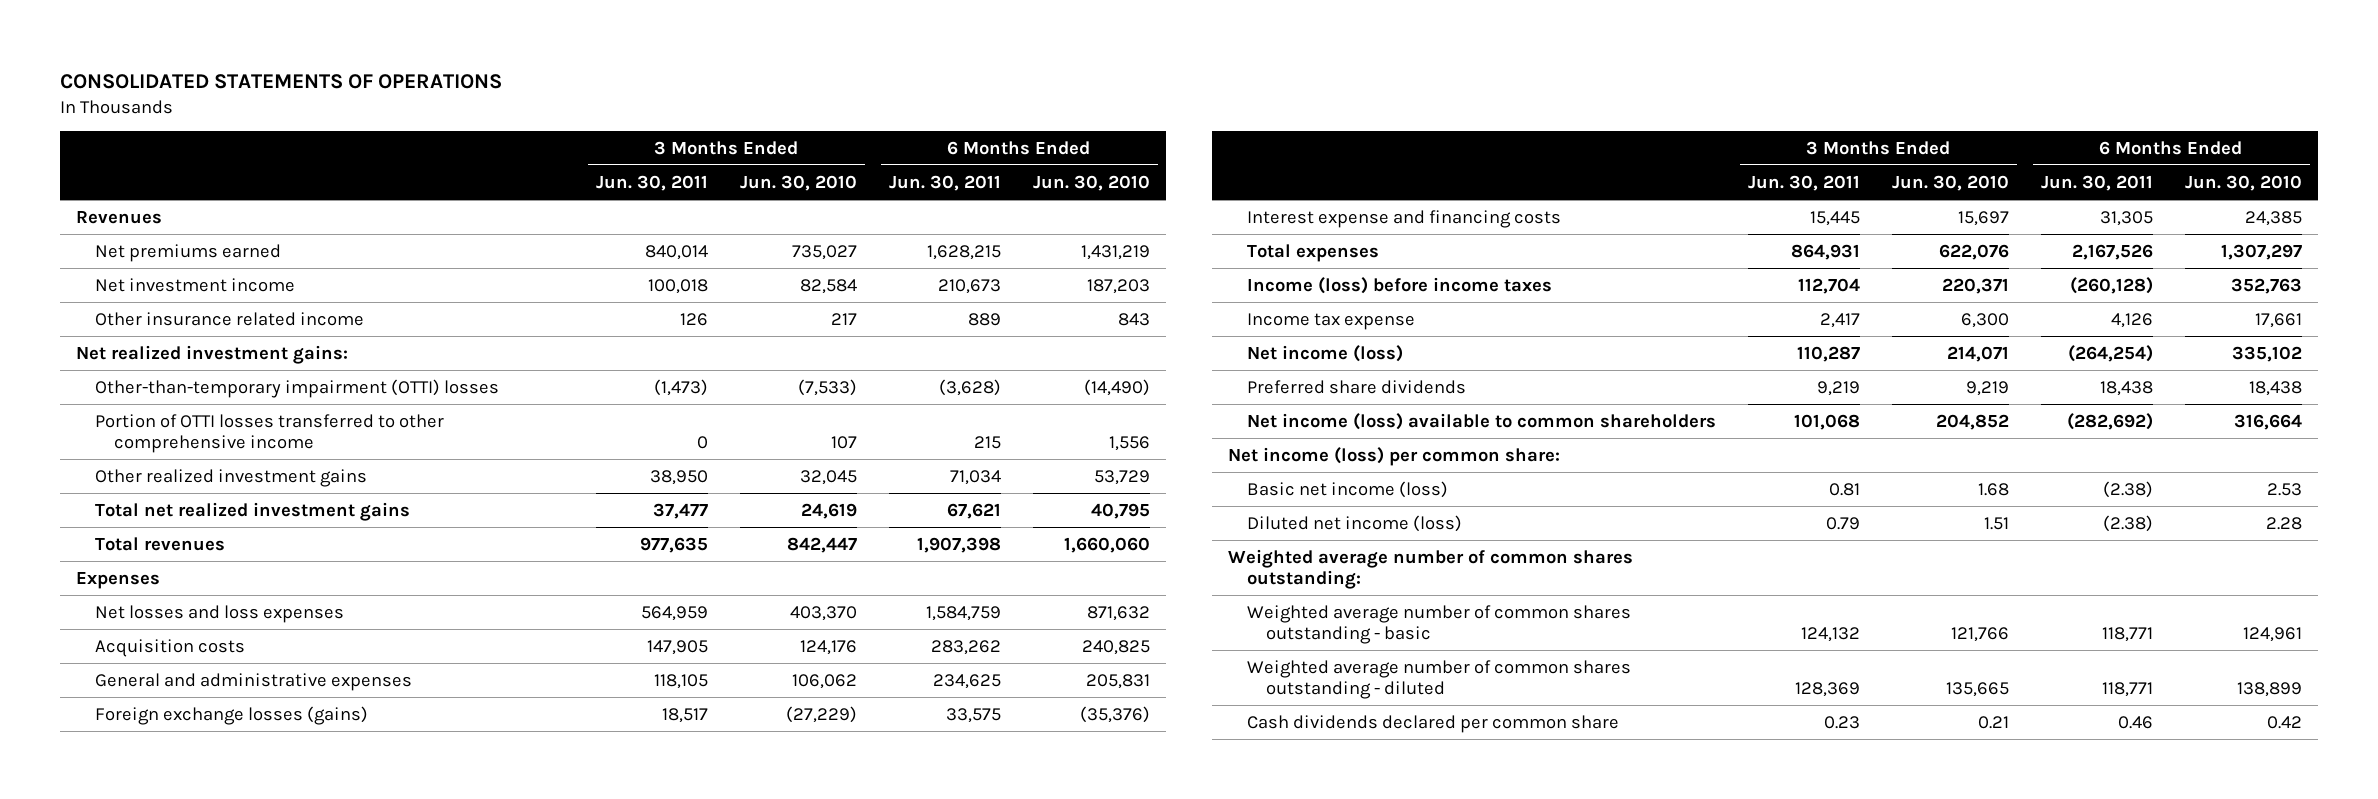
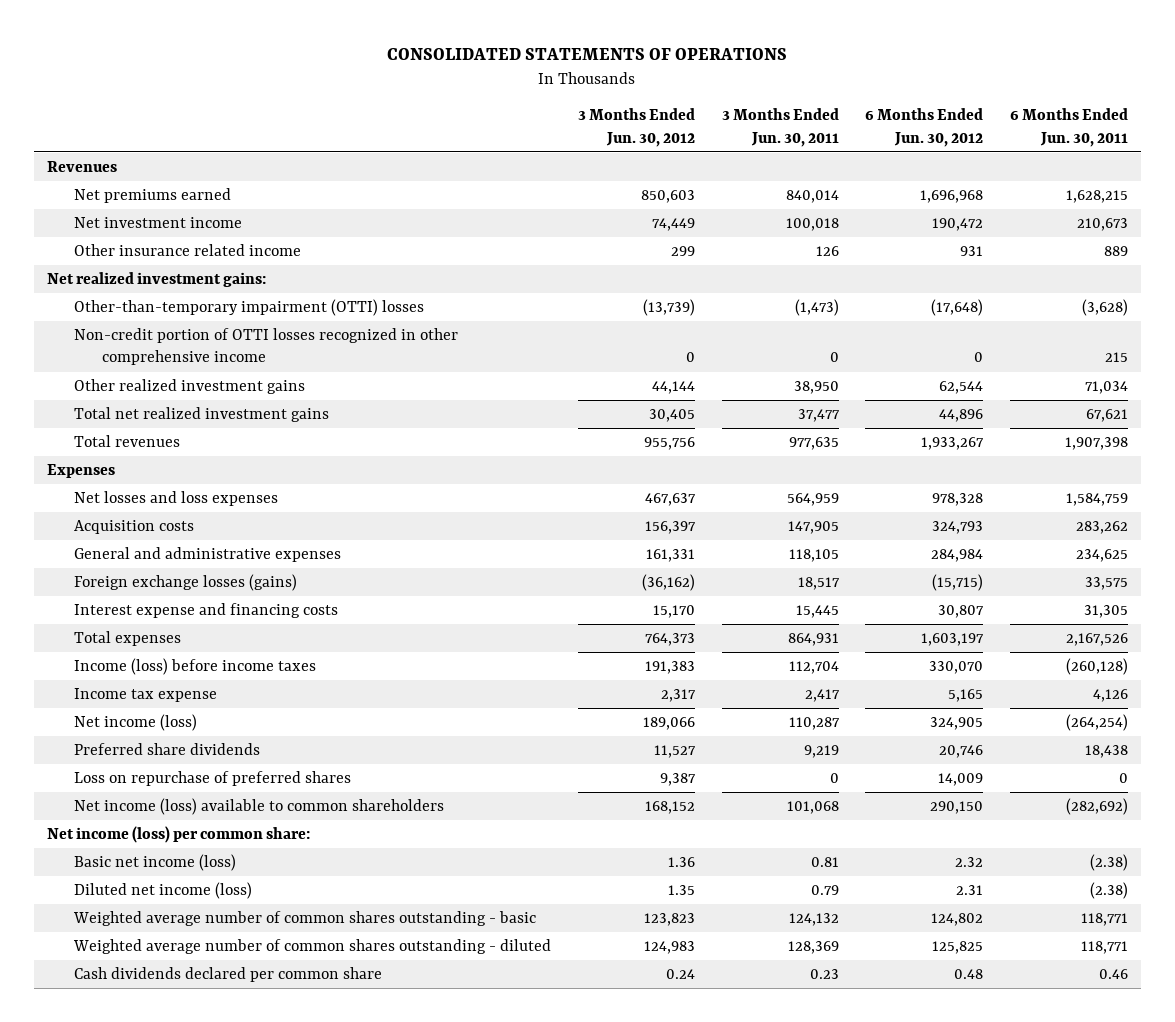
- | 3 Months Ended Jun. 30, 2011 | 3 Months Ended Jun. 30, 2010 | 6 Months Ended Jun. 30, 2011 | 6 Months Ended Jun. 30, 2010
+ | 3 Months Ended Jun. 30, 2012 | 3 Months Ended Jun. 30, 2011 | 6 Months Ended Jun. 30, 2012 | 6 Months Ended Jun. 30, 2011
- Portion of OTTI losses transferred to other comprehensive income | 0 | 107 | 215 | 1,556
+ Non-credit portion of OTTI losses recognized in other comprehensive income | 0 | 0 | 0 | 215
+ Loss on repurchase of preferred shares | 9,387 | 0 | 14,009 | 0
- Weighted average number of common shares outstanding:

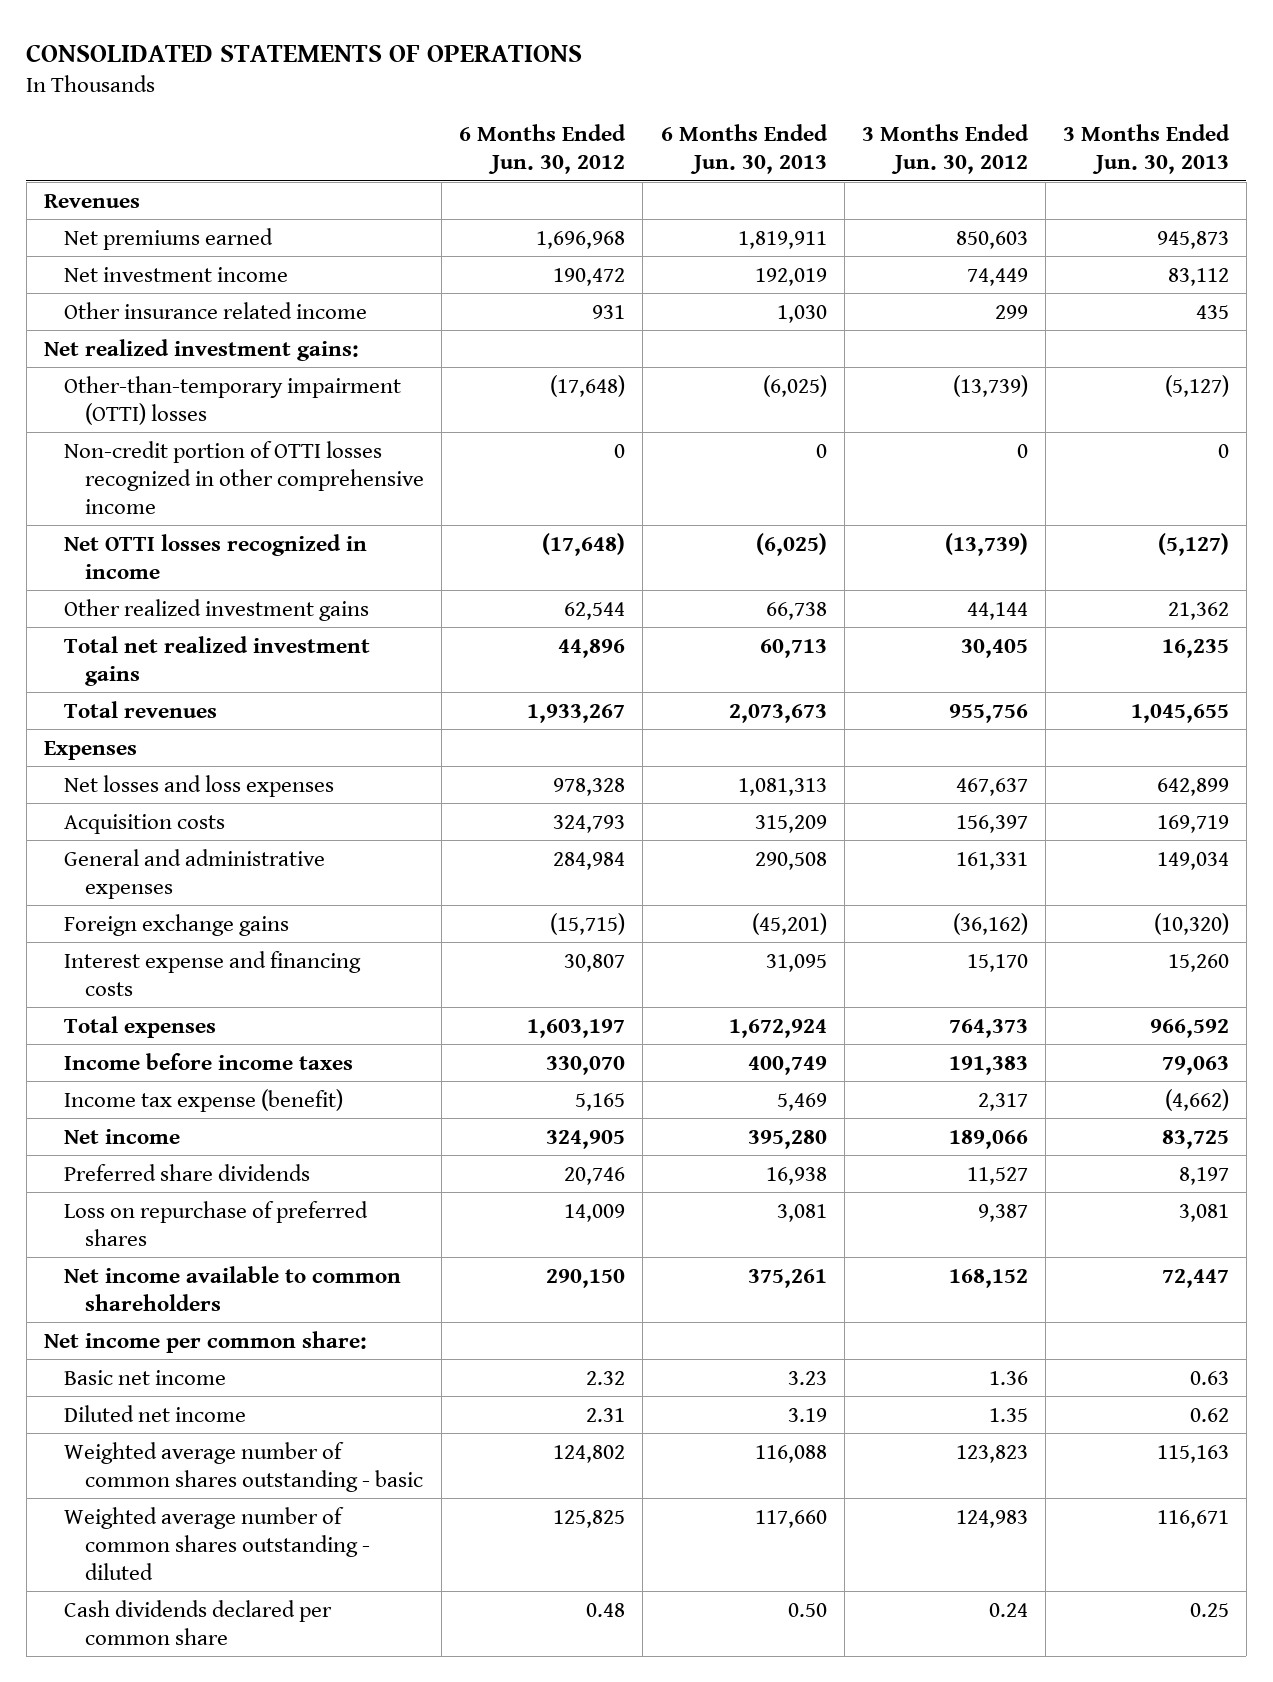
- | 3 Months Ended Jun. 30, 2012 | 3 Months Ended Jun. 30, 2011 | 6 Months Ended Jun. 30, 2012 | 6 Months Ended Jun. 30, 2011
+ | 6 Months Ended Jun. 30, 2012 | 6 Months Ended Jun. 30, 2013 | 3 Months Ended Jun. 30, 2012 | 3 Months Ended Jun. 30, 2013
+ Net OTTI losses recognized in income | (17,648) | (6,025) | (13,739) | (5,127)
- Foreign exchange losses (gains) | (36,162) | 18,517 | (15,715) | 33,575
+ Foreign exchange gains | (15,715) | (45,201) | (36,162) | (10,320)
- Income (loss) before income taxes | 191,383 | 112,704 | 330,070 | (260,128)
- Income tax expense | 2,317 | 2,417 | 5,165 | 4,126
- Net income (loss) | 189,066 | 110,287 | 324,905 | (264,254)
+ Income before income taxes | 330,070 | 400,749 | 191,383 | 79,063
+ Income tax expense (benefit) | 5,165 | 5,469 | 2,317 | (4,662)
+ Net income | 324,905 | 395,280 | 189,066 | 83,725
- Net income (loss) available to common shareholders | 168,152 | 101,068 | 290,150 | (282,692)
- Net income (loss) per common share:
- Basic net income (loss) | 1.36 | 0.81 | 2.32 | (2.38)
- Diluted net income (loss) | 1.35 | 0.79 | 2.31 | (2.38)
+ Net income available to common shareholders | 290,150 | 375,261 | 168,152 | 72,447
+ Net income per common share:
+ Basic net income | 2.32 | 3.23 | 1.36 | 0.63
+ Diluted net income | 2.31 | 3.19 | 1.35 | 0.62

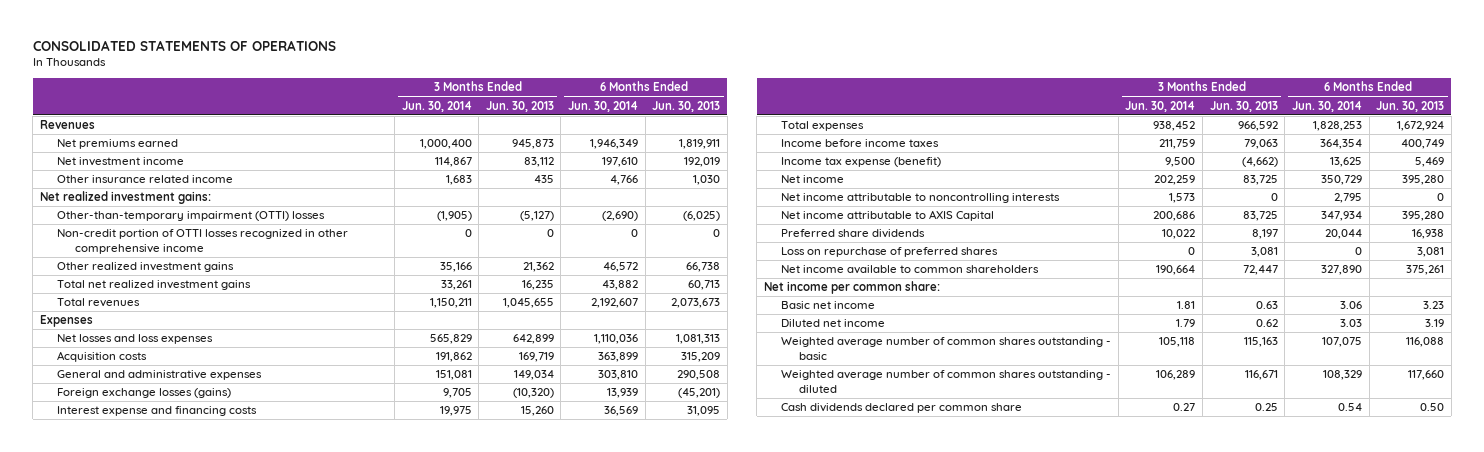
- | 6 Months Ended Jun. 30, 2012 | 6 Months Ended Jun. 30, 2013 | 3 Months Ended Jun. 30, 2012 | 3 Months Ended Jun. 30, 2013
+ | 3 Months Ended Jun. 30, 2014 | 3 Months Ended Jun. 30, 2013 | 6 Months Ended Jun. 30, 2014 | 6 Months Ended Jun. 30, 2013
- Net OTTI losses recognized in income | (17,648) | (6,025) | (13,739) | (5,127)
- Foreign exchange gains | (15,715) | (45,201) | (36,162) | (10,320)
+ Foreign exchange losses (gains) | 9,705 | (10,320) | 13,939 | (45,201)
+ Net income attributable to noncontrolling interests | 1,573 | 0 | 2,795 | 0
+ Net income attributable to AXIS Capital | 200,686 | 83,725 | 347,934 | 395,280

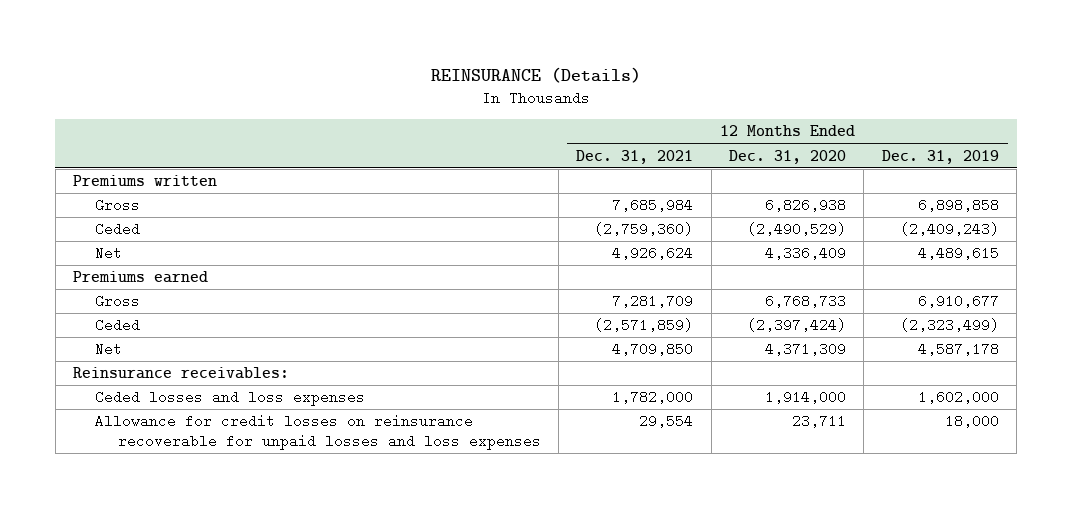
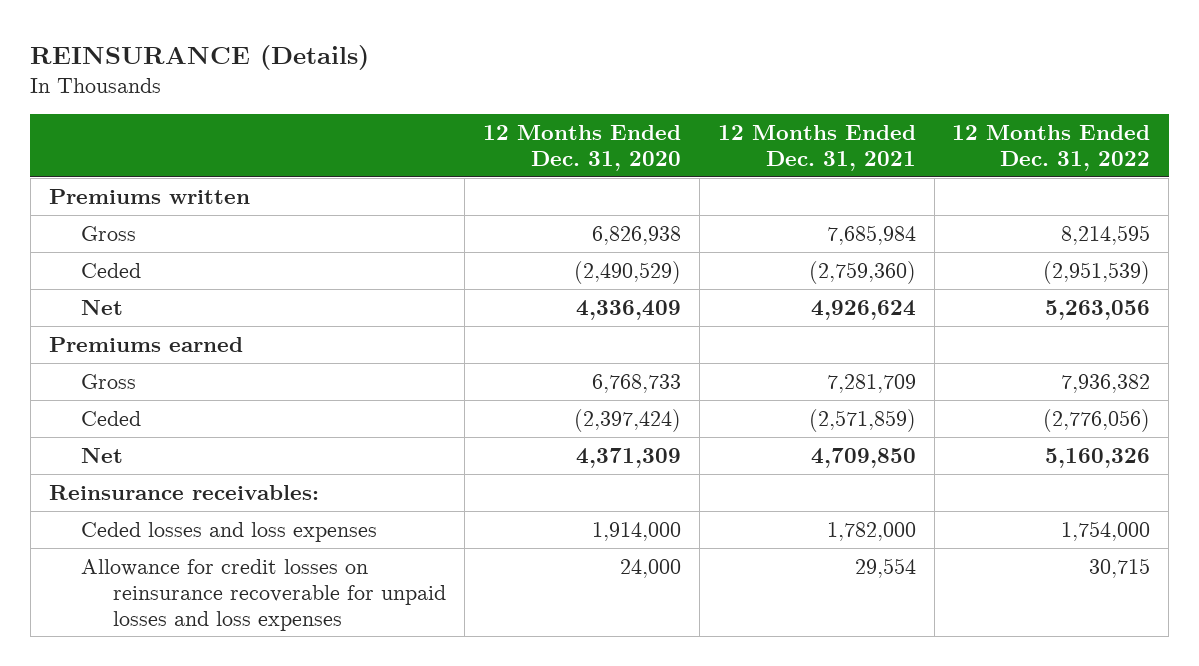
- | 12 Months Ended Dec. 31, 2021 | 12 Months Ended Dec. 31, 2020 | 12 Months Ended Dec. 31, 2019
+ | 12 Months Ended Dec. 31, 2020 | 12 Months Ended Dec. 31, 2021 | 12 Months Ended Dec. 31, 2022
- Allowance for credit losses on reinsurance recoverable for unpaid losses and loss expenses | 29,554 | 23,711 | 18,000
+ Allowance for credit losses on reinsurance recoverable for unpaid losses and loss expenses | 24,000 | 29,554 | 30,715

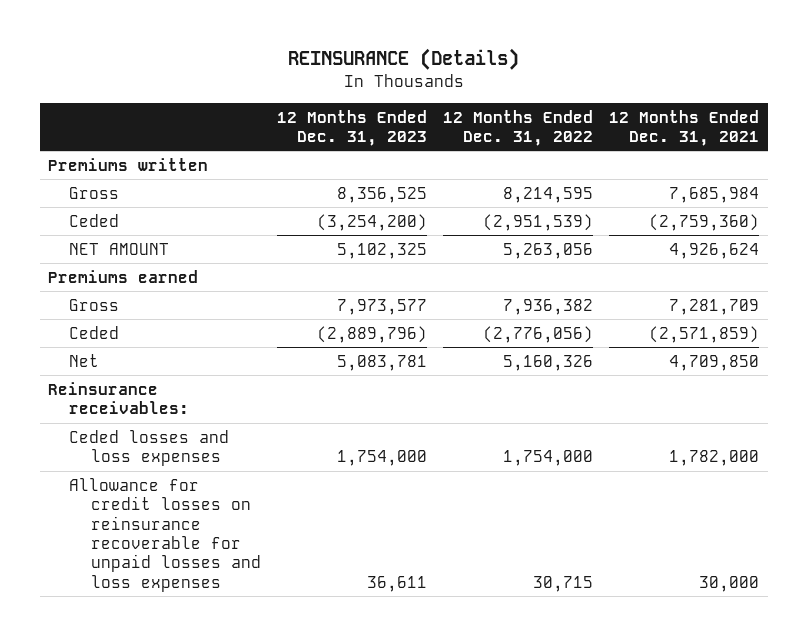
- | 12 Months Ended Dec. 31, 2020 | 12 Months Ended Dec. 31, 2021 | 12 Months Ended Dec. 31, 2022
+ | 12 Months Ended Dec. 31, 2023 | 12 Months Ended Dec. 31, 2022 | 12 Months Ended Dec. 31, 2021
- Net | 4,336,409 | 4,926,624 | 5,263,056
+ NET AMOUNT | 5,102,325 | 5,263,056 | 4,926,624
- Allowance for credit losses on reinsurance recoverable for unpaid losses and loss expenses | 24,000 | 29,554 | 30,715
+ Allowance for credit losses on reinsurance recoverable for unpaid losses and loss expenses | 36,611 | 30,715 | 30,000

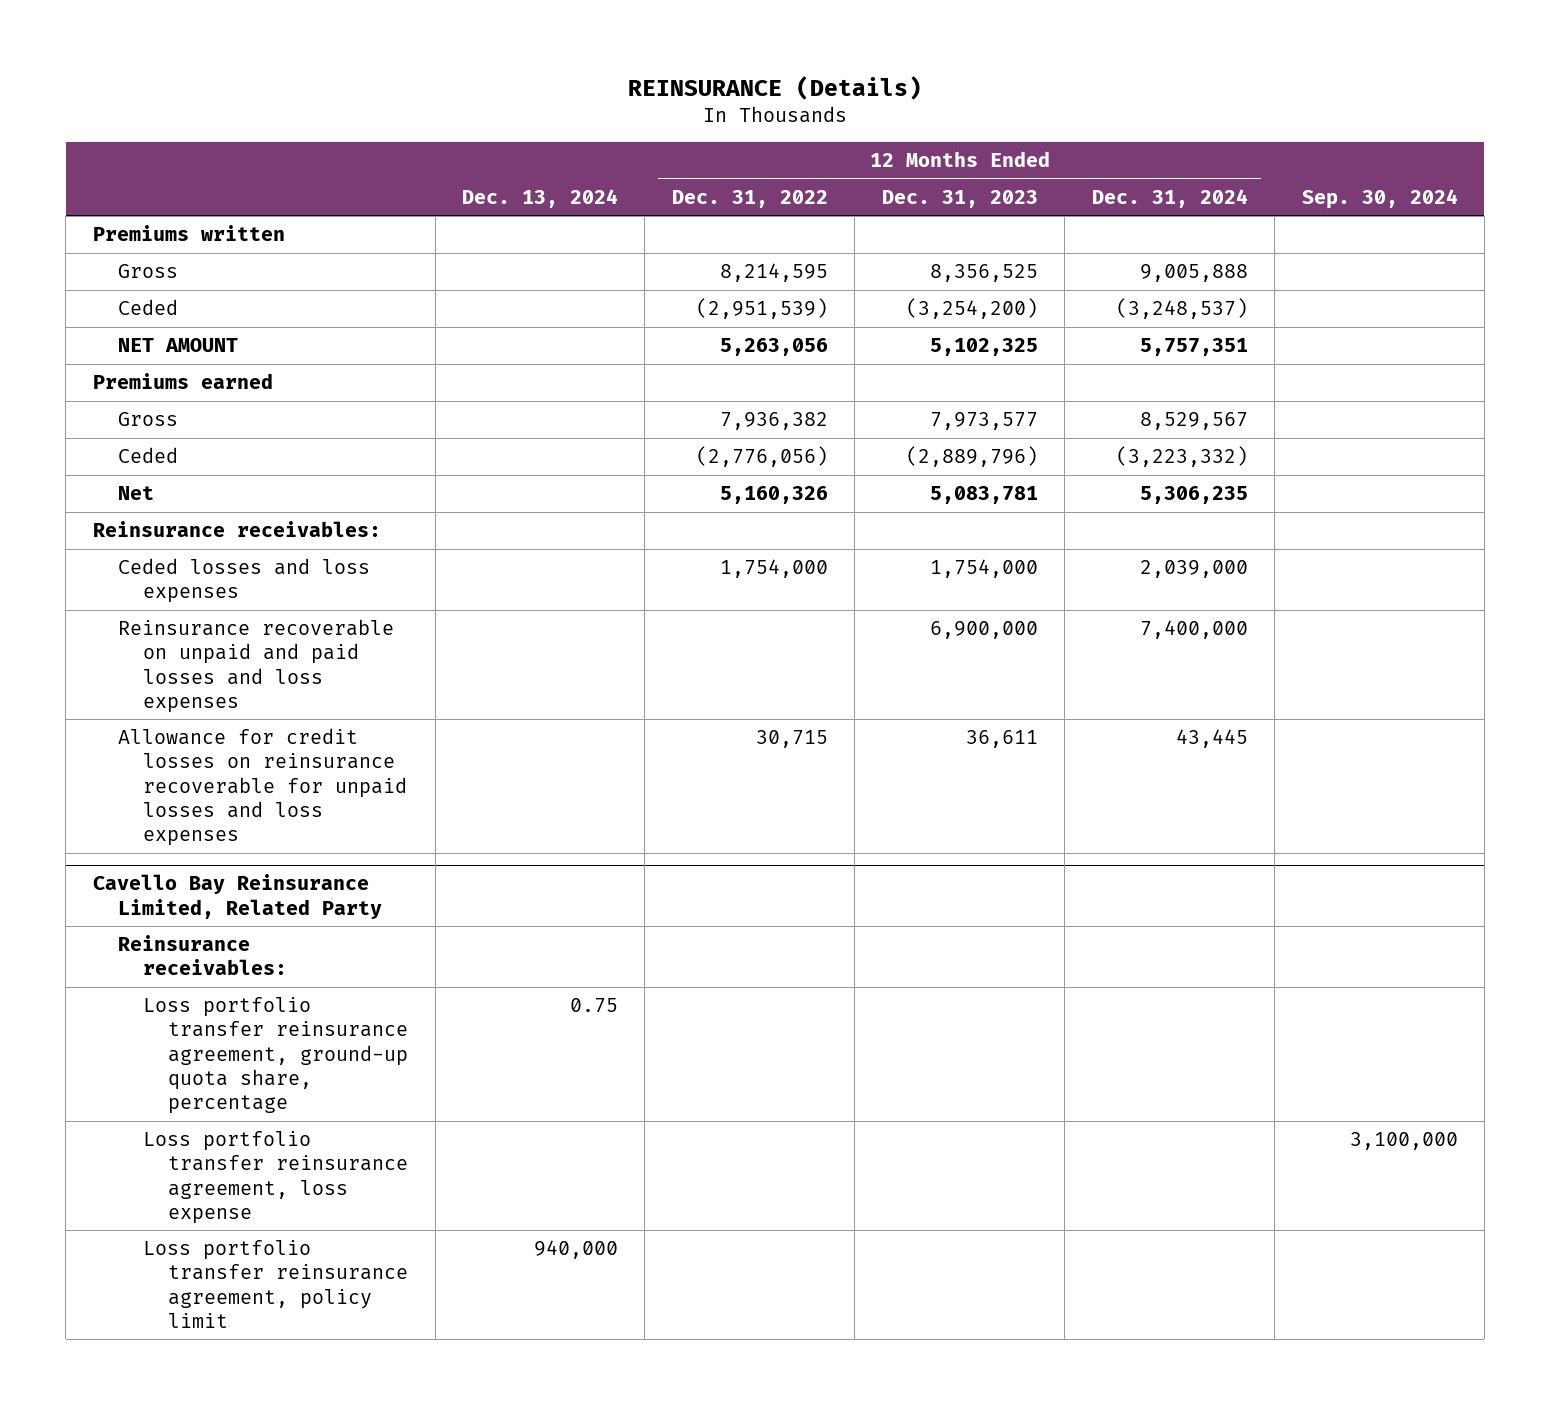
- | 12 Months Ended Dec. 31, 2023 | 12 Months Ended Dec. 31, 2022 | 12 Months Ended Dec. 31, 2021
+ | Dec. 13, 2024 | 12 Months Ended Dec. 31, 2022 | 12 Months Ended Dec. 31, 2023 | 12 Months Ended Dec. 31, 2024 | Sep. 30, 2024
+ Reinsurance recoverable on unpaid and paid losses and loss expenses | | | 6,900,000 | 7,400,000 |
+ Cavello Bay Reinsurance Limited, Related Party
+ Reinsurance receivables:
+ Loss portfolio transfer reinsurance agreement, ground-up quota share, percentage | 0.75 | | | |
+ Loss portfolio transfer reinsurance agreement, loss expense | | | | | 3,100,000
+ Loss portfolio transfer reinsurance agreement, policy limit | 940,000 | | | |

